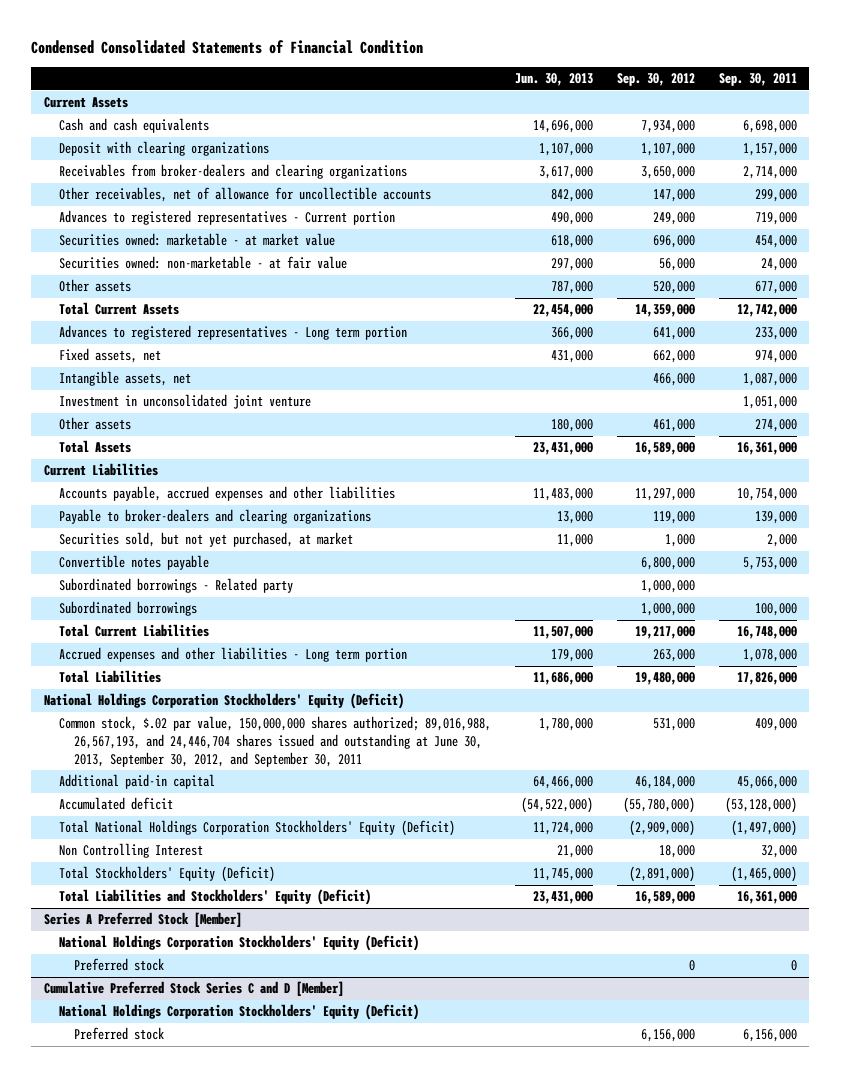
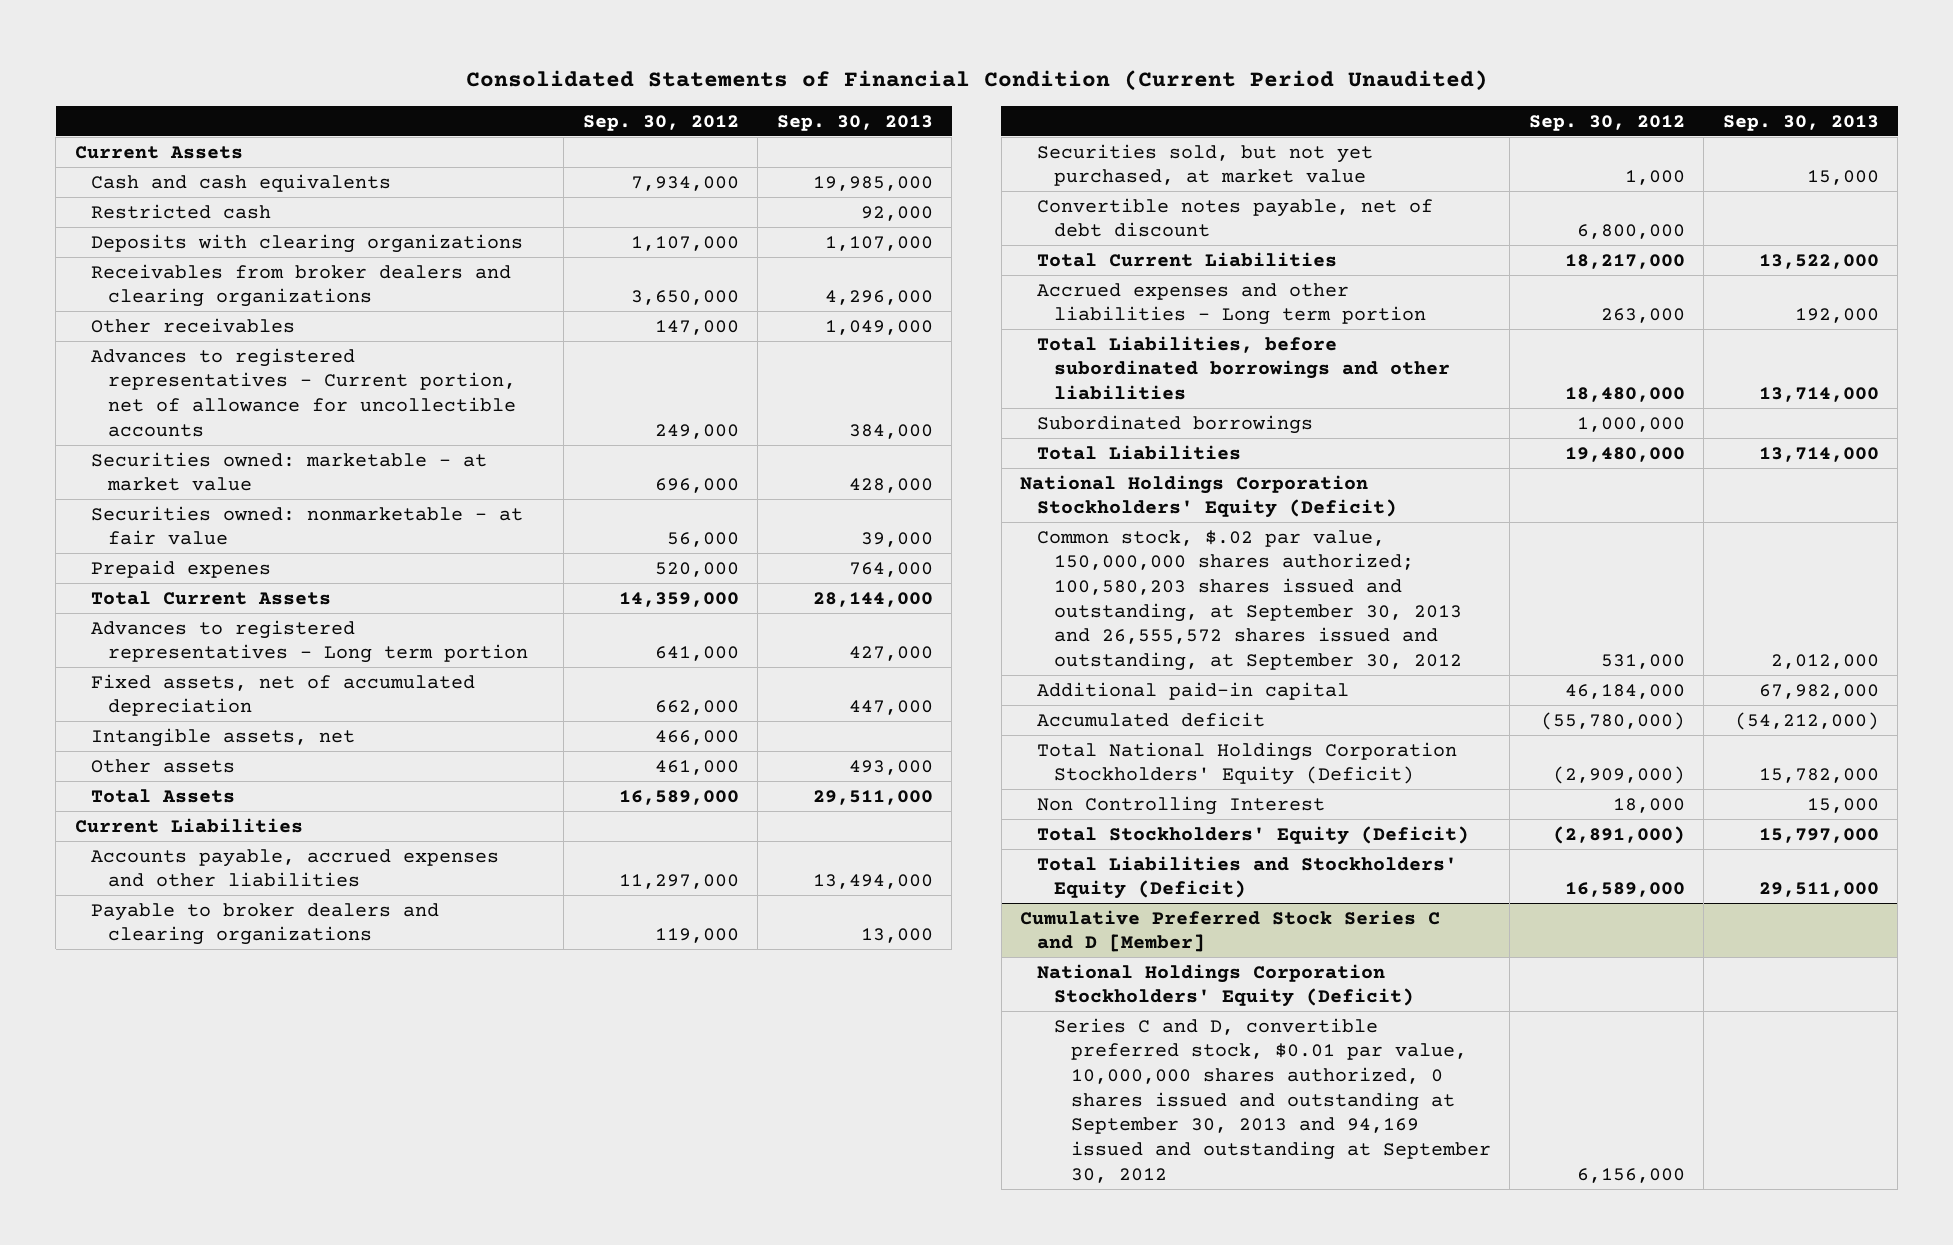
- Condensed Consolidated Statements of Financial Condition
+ Consolidated Statements of Financial Condition (Current Period Unaudited)
- | Jun. 30, 2013 | Sep. 30, 2012 | Sep. 30, 2011
+ | Sep. 30, 2012 | Sep. 30, 2013
- Deposit with clearing organizations | 1,107,000 | 1,107,000 | 1,157,000
- Receivables from broker-dealers and clearing organizations | 3,617,000 | 3,650,000 | 2,714,000
- Other receivables, net of allowance for uncollectible accounts | 842,000 | 147,000 | 299,000
- Advances to registered representatives - Current portion | 490,000 | 249,000 | 719,000
+ Restricted cash | | 92,000
+ Deposits with clearing organizations | 1,107,000 | 1,107,000
+ Receivables from broker dealers and clearing organizations | 3,650,000 | 4,296,000
+ Other receivables | 147,000 | 1,049,000
+ Advances to registered representatives - Current portion, net of allowance for uncollectible accounts | 249,000 | 384,000
- Securities owned: non-marketable - at fair value | 297,000 | 56,000 | 24,000
- Other assets | 787,000 | 520,000 | 677,000
+ Securities owned: nonmarketable - at fair value | 56,000 | 39,000
+ Prepaid expenes | 520,000 | 764,000
- Fixed assets, net | 431,000 | 662,000 | 974,000
+ Fixed assets, net of accumulated depreciation | 662,000 | 447,000
- Investment in unconsolidated joint venture | | | 1,051,000
- Payable to broker-dealers and clearing organizations | 13,000 | 119,000 | 139,000
- Securities sold, but not yet purchased, at market | 11,000 | 1,000 | 2,000
- Convertible notes payable | | 6,800,000 | 5,753,000
- Subordinated borrowings - Related party | | 1,000,000 |
- Total Current Liabilities | 11,507,000 | 19,217,000 | 16,748,000
+ Payable to broker dealers and clearing organizations | 119,000 | 13,000
+ Securities sold, but not yet purchased, at market value | 1,000 | 15,000
+ Convertible notes payable, net of debt discount | 6,800,000 |
+ Total Current Liabilities | 18,217,000 | 13,522,000
+ Total Liabilities, before subordinated borrowings and other liabilities | 18,480,000 | 13,714,000
moved down: Subordinated borrowings | 1,000,000 |
- Common stock, $.02 par value, 150,000,000 shares authorized; 89,016,988, 26,567,193, and 24,446,704 shares issued and outstanding at June 30, 2013, September 30, 2012, and September 30, 2011 | 1,780,000 | 531,000 | 409,000
+ Common stock, $.02 par value, 150,000,000 shares authorized; 100,580,203 shares issued and outstanding, at September 30, 2013 and 26,555,572 shares issued and outstanding, at September 30, 2012 | 531,000 | 2,012,000
- Series A Preferred Stock [Member]
- National Holdings Corporation Stockholders' Equity (Deficit)
- Preferred stock | | 0 | 0
@ Cumulative Preferred Stock Series C and D [Member]
- Preferred stock | | 6,156,000 | 6,156,000
+ Series C and D, convertible preferred stock, $0.01 par value, 10,000,000 shares authorized, 0 shares issued and outstanding at September 30, 2013 and 94,169 issued and outstanding at September 30, 2012 | 6,156,000 |

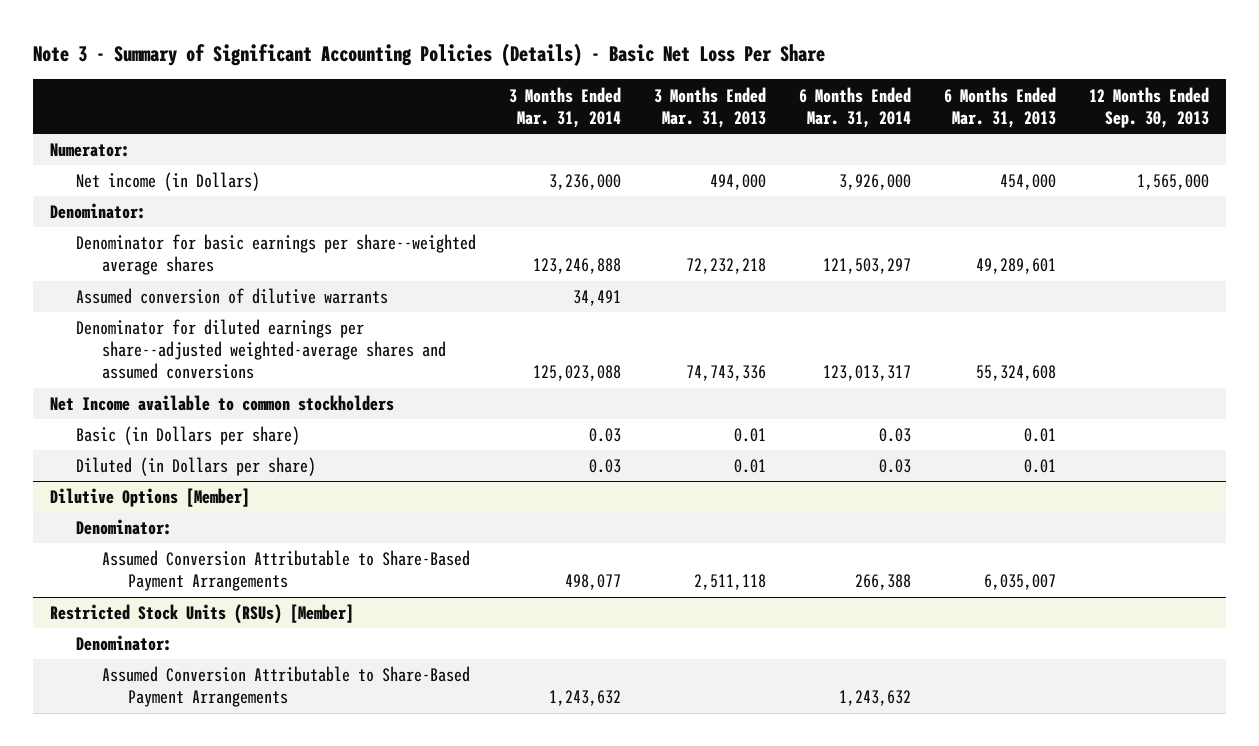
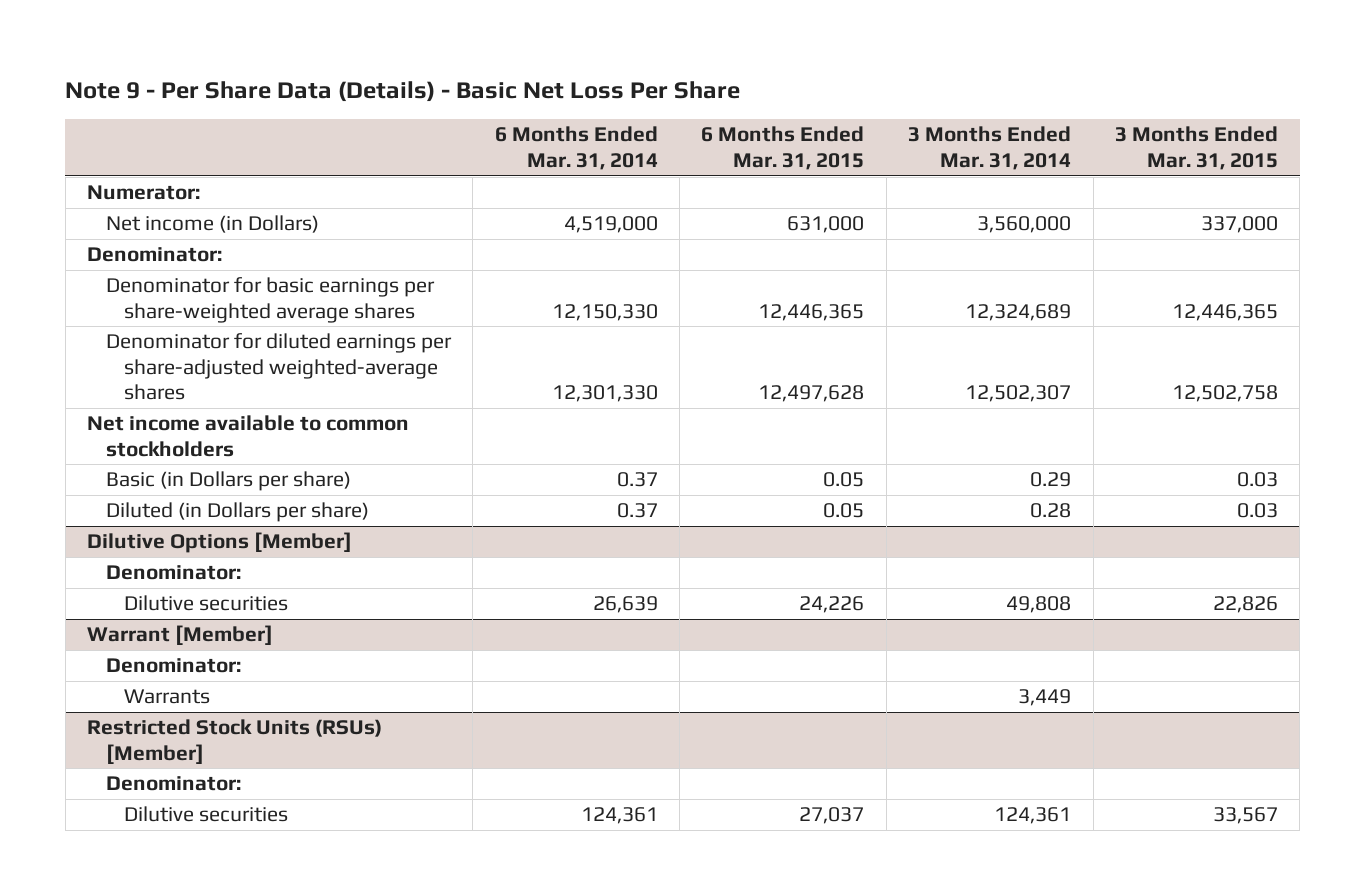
- Note 3 - Summary of Significant Accounting Policies (Details) - Basic Net Loss Per Share
+ Note 9 - Per Share Data (Details) - Basic Net Loss Per Share
- | 3 Months Ended Mar. 31, 2014 | 3 Months Ended Mar. 31, 2013 | 6 Months Ended Mar. 31, 2014 | 6 Months Ended Mar. 31, 2013 | 12 Months Ended Sep. 30, 2013
+ | 6 Months Ended Mar. 31, 2014 | 6 Months Ended Mar. 31, 2015 | 3 Months Ended Mar. 31, 2014 | 3 Months Ended Mar. 31, 2015
- Net income (in Dollars) | 3,236,000 | 494,000 | 3,926,000 | 454,000 | 1,565,000
+ Net income (in Dollars) | 4,519,000 | 631,000 | 3,560,000 | 337,000
- Denominator for basic earnings per share--weighted average shares | 123,246,888 | 72,232,218 | 121,503,297 | 49,289,601 |
- Assumed conversion of dilutive warrants | 34,491 | | | |
- Denominator for diluted earnings per share--adjusted weighted-average shares and assumed conversions | 125,023,088 | 74,743,336 | 123,013,317 | 55,324,608 |
- Net Income available to common stockholders
- Basic (in Dollars per share) | 0.03 | 0.01 | 0.03 | 0.01 |
- Diluted (in Dollars per share) | 0.03 | 0.01 | 0.03 | 0.01 |
+ Denominator for basic earnings per share-weighted average shares | 12,150,330 | 12,446,365 | 12,324,689 | 12,446,365
+ Denominator for diluted earnings per share-adjusted weighted-average shares | 12,301,330 | 12,497,628 | 12,502,307 | 12,502,758
+ Net income available to common stockholders
+ Basic (in Dollars per share) | 0.37 | 0.05 | 0.29 | 0.03
+ Diluted (in Dollars per share) | 0.37 | 0.05 | 0.28 | 0.03
@ Dilutive Options [Member]
- Assumed Conversion Attributable to Share-Based Payment Arrangements | 498,077 | 2,511,118 | 266,388 | 6,035,007 |
+ Dilutive securities | 26,639 | 24,226 | 49,808 | 22,826
+ Warrant [Member]
+ Denominator:
+ Warrants | | | 3,449 |
@ Restricted Stock Units (RSUs) [Member]
- Assumed Conversion Attributable to Share-Based Payment Arrangements | 1,243,632 | | 1,243,632 | |
+ Dilutive securities | 124,361 | 27,037 | 124,361 | 33,567

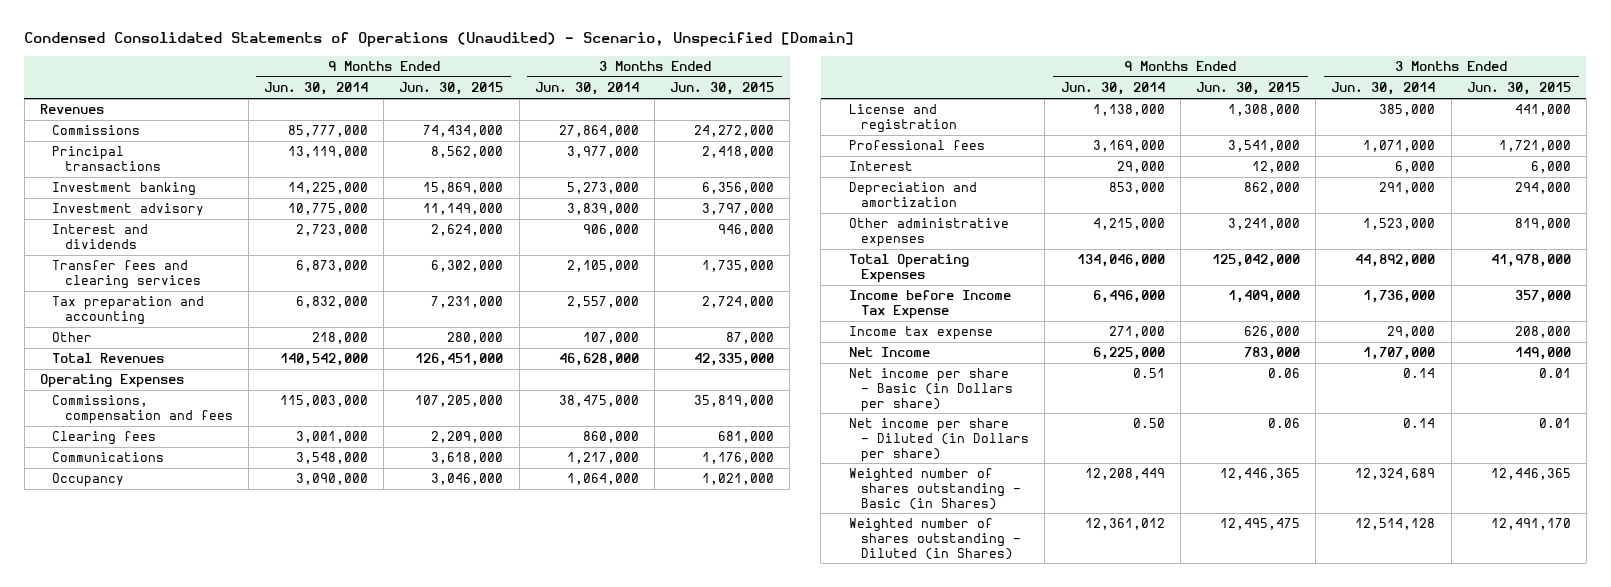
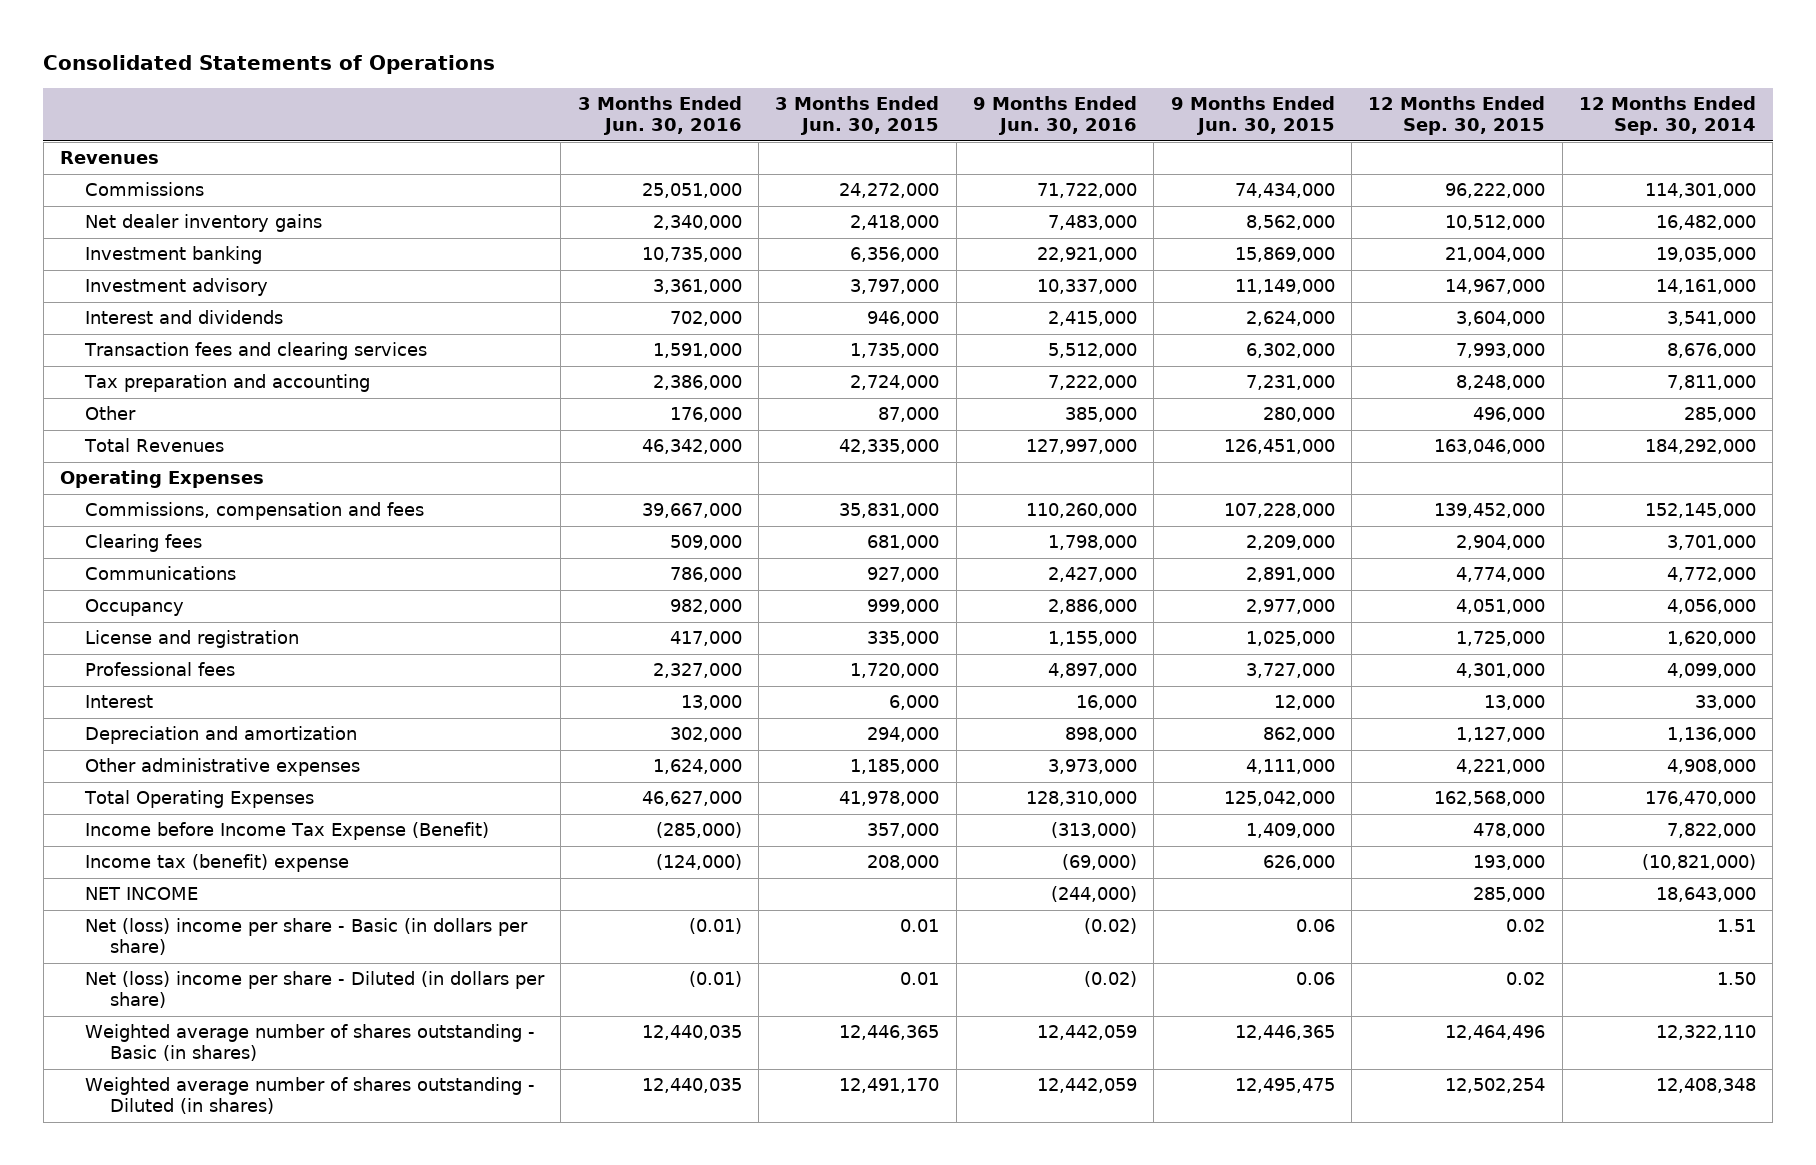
- Condensed Consolidated Statements of Operations (Unaudited) - Scenario, Unspecified [Domain]
+ Consolidated Statements of Operations
- | 9 Months Ended Jun. 30, 2014 | 9 Months Ended Jun. 30, 2015 | 3 Months Ended Jun. 30, 2014 | 3 Months Ended Jun. 30, 2015
+ | 3 Months Ended Jun. 30, 2016 | 3 Months Ended Jun. 30, 2015 | 9 Months Ended Jun. 30, 2016 | 9 Months Ended Jun. 30, 2015 | 12 Months Ended Sep. 30, 2015 | 12 Months Ended Sep. 30, 2014
- Principal transactions | 13,119,000 | 8,562,000 | 3,977,000 | 2,418,000
+ Net dealer inventory gains | 2,340,000 | 2,418,000 | 7,483,000 | 8,562,000 | 10,512,000 | 16,482,000
- Transfer fees and clearing services | 6,873,000 | 6,302,000 | 2,105,000 | 1,735,000
+ Transaction fees and clearing services | 1,591,000 | 1,735,000 | 5,512,000 | 6,302,000 | 7,993,000 | 8,676,000
- Commissions, compensation and fees | 115,003,000 | 107,205,000 | 38,475,000 | 35,819,000
+ Commissions, compensation and fees | 39,667,000 | 35,831,000 | 110,260,000 | 107,228,000 | 139,452,000 | 152,145,000
- Communications | 3,548,000 | 3,618,000 | 1,217,000 | 1,176,000
- Occupancy | 3,090,000 | 3,046,000 | 1,064,000 | 1,021,000
- License and registration | 1,138,000 | 1,308,000 | 385,000 | 441,000
- Professional fees | 3,169,000 | 3,541,000 | 1,071,000 | 1,721,000
+ Communications | 786,000 | 927,000 | 2,427,000 | 2,891,000 | 4,774,000 | 4,772,000
+ Occupancy | 982,000 | 999,000 | 2,886,000 | 2,977,000 | 4,051,000 | 4,056,000
+ License and registration | 417,000 | 335,000 | 1,155,000 | 1,025,000 | 1,725,000 | 1,620,000
+ Professional fees | 2,327,000 | 1,720,000 | 4,897,000 | 3,727,000 | 4,301,000 | 4,099,000
- Other administrative expenses | 4,215,000 | 3,241,000 | 1,523,000 | 819,000
+ Other administrative expenses | 1,624,000 | 1,185,000 | 3,973,000 | 4,111,000 | 4,221,000 | 4,908,000
- Income before Income Tax Expense | 6,496,000 | 1,409,000 | 1,736,000 | 357,000
- Income tax expense | 271,000 | 626,000 | 29,000 | 208,000
- Net Income | 6,225,000 | 783,000 | 1,707,000 | 149,000
- Net income per share - Basic (in Dollars per share) | 0.51 | 0.06 | 0.14 | 0.01
- Net income per share - Diluted (in Dollars per share) | 0.50 | 0.06 | 0.14 | 0.01
- Weighted number of shares outstanding - Basic (in Shares) | 12,208,449 | 12,446,365 | 12,324,689 | 12,446,365
- Weighted number of shares outstanding - Diluted (in Shares) | 12,361,012 | 12,495,475 | 12,514,128 | 12,491,170
+ Income before Income Tax Expense (Benefit) | (285,000) | 357,000 | (313,000) | 1,409,000 | 478,000 | 7,822,000
+ Income tax (benefit) expense | (124,000) | 208,000 | (69,000) | 626,000 | 193,000 | (10,821,000)
+ NET INCOME | | | (244,000) | | 285,000 | 18,643,000
+ Net (loss) income per share - Basic (in dollars per share) | (0.01) | 0.01 | (0.02) | 0.06 | 0.02 | 1.51
+ Net (loss) income per share - Diluted (in dollars per share) | (0.01) | 0.01 | (0.02) | 0.06 | 0.02 | 1.50
+ Weighted average number of shares outstanding - Basic (in shares) | 12,440,035 | 12,446,365 | 12,442,059 | 12,446,365 | 12,464,496 | 12,322,110
+ Weighted average number of shares outstanding - Diluted (in shares) | 12,440,035 | 12,491,170 | 12,442,059 | 12,495,475 | 12,502,254 | 12,408,348

